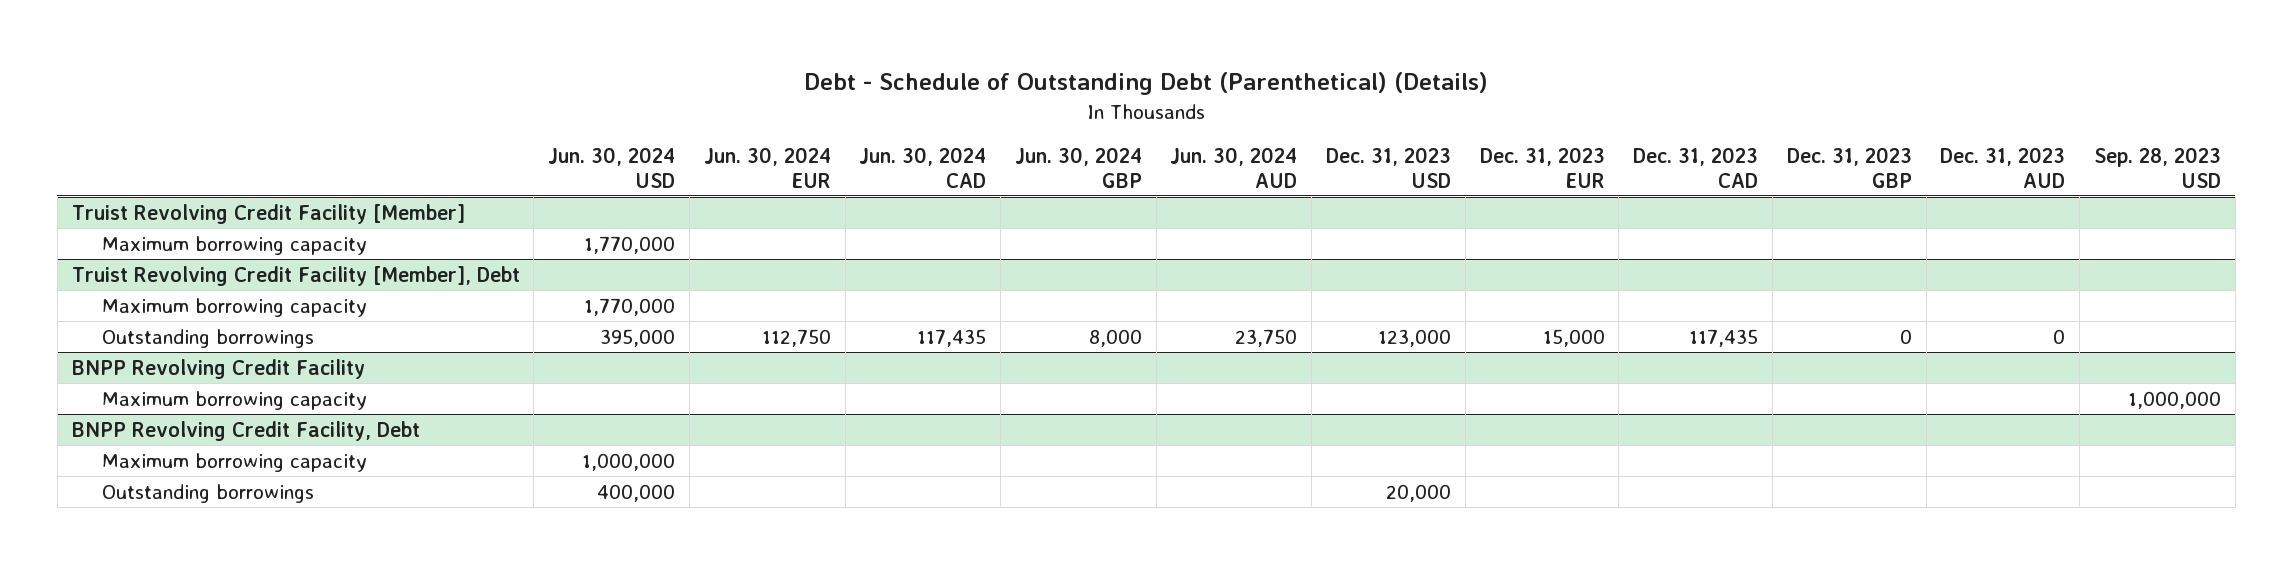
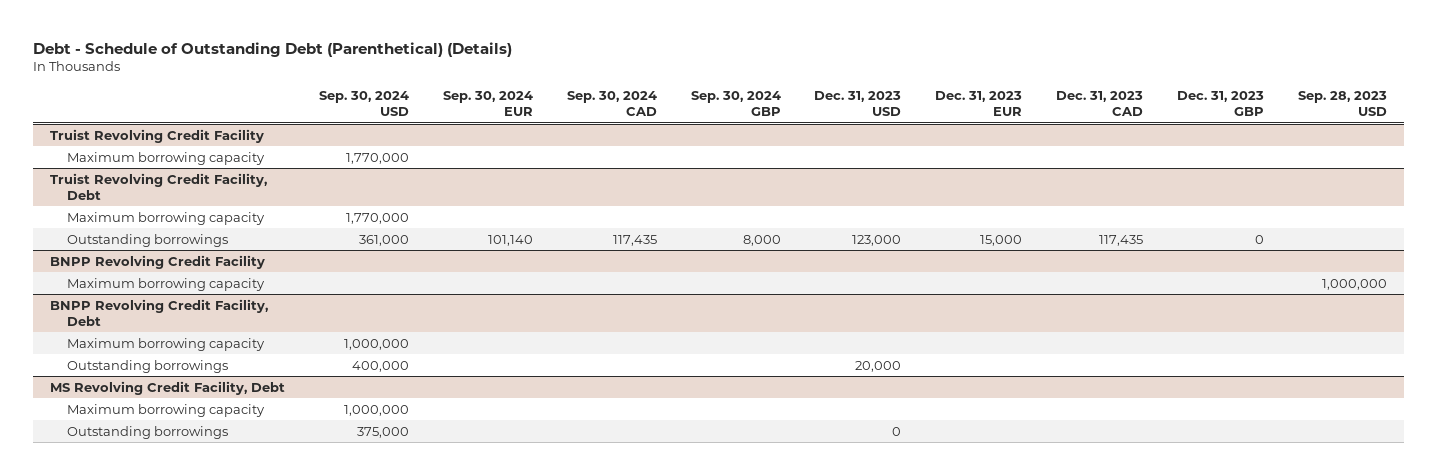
- | Jun. 30, 2024 USD | Jun. 30, 2024 EUR | Jun. 30, 2024 CAD | Jun. 30, 2024 GBP | Jun. 30, 2024 AUD | Dec. 31, 2023 USD | Dec. 31, 2023 EUR | Dec. 31, 2023 CAD | Dec. 31, 2023 GBP | Dec. 31, 2023 AUD | Sep. 28, 2023 USD
+ | Sep. 30, 2024 USD | Sep. 30, 2024 EUR | Sep. 30, 2024 CAD | Sep. 30, 2024 GBP | Dec. 31, 2023 USD | Dec. 31, 2023 EUR | Dec. 31, 2023 CAD | Dec. 31, 2023 GBP | Sep. 28, 2023 USD
- Truist Revolving Credit Facility [Member]
+ Truist Revolving Credit Facility
- Truist Revolving Credit Facility [Member], Debt
+ Truist Revolving Credit Facility, Debt
+ MS Revolving Credit Facility, Debt
+ Maximum borrowing capacity | 1,000,000 | | | | | | | |
+ Outstanding borrowings | 375,000 | | | | 0 | | | |

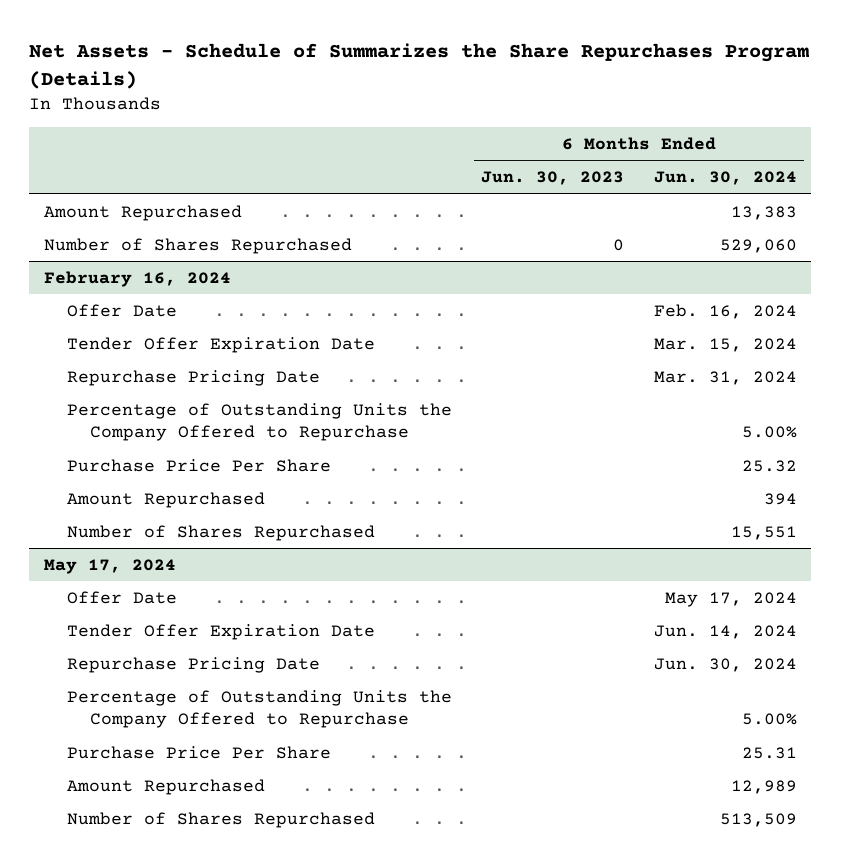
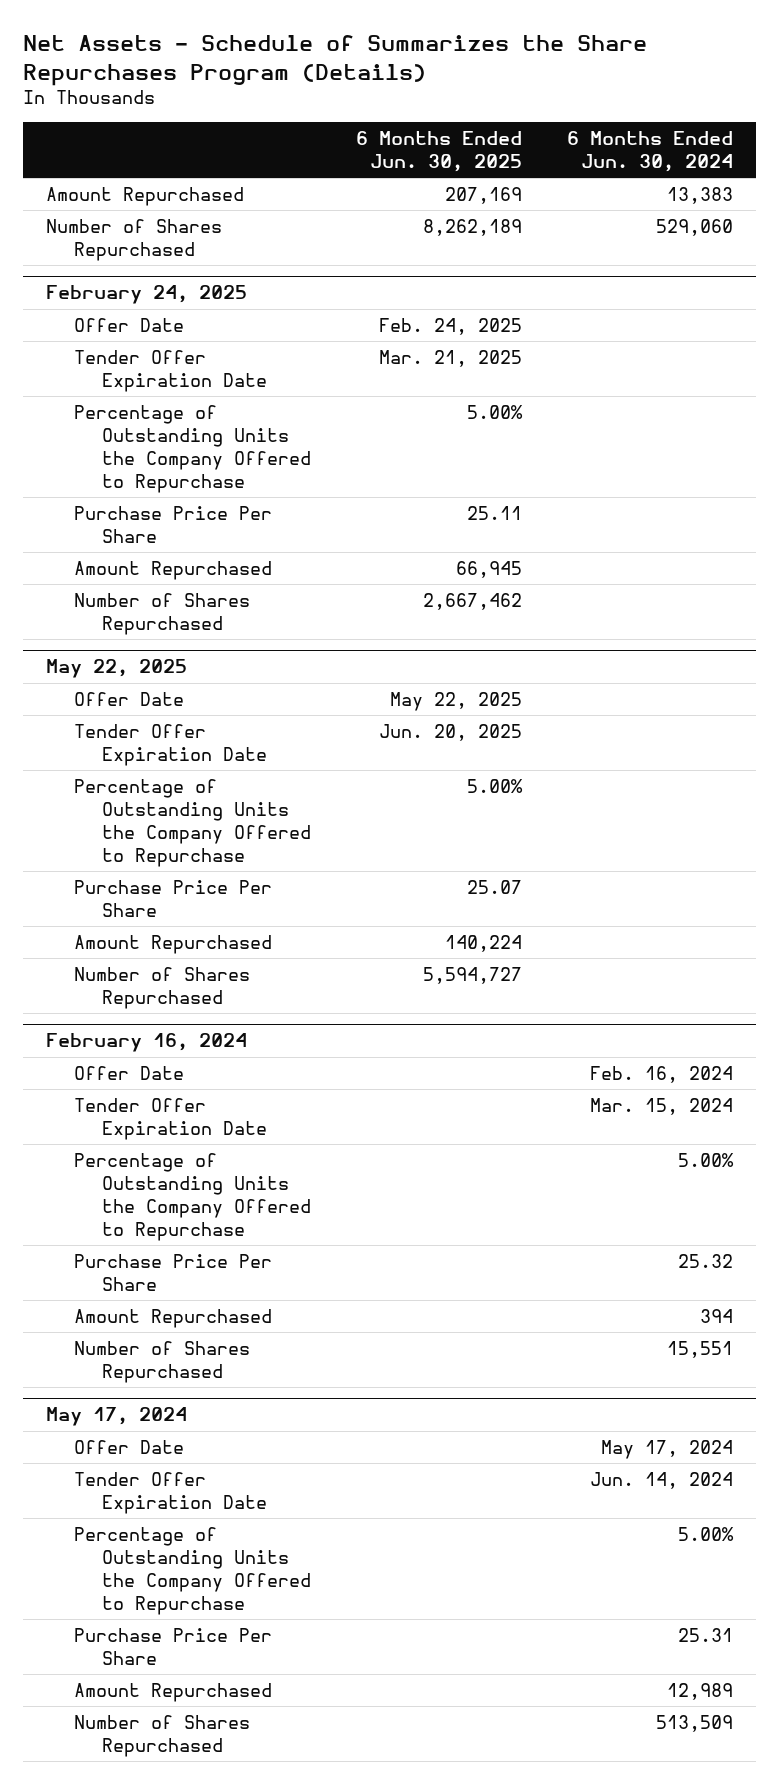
- | 6 Months Ended Jun. 30, 2023 | 6 Months Ended Jun. 30, 2024
+ | 6 Months Ended Jun. 30, 2025 | 6 Months Ended Jun. 30, 2024
+ February 24, 2025
+ Offer Date | Feb. 24, 2025 |
+ Tender Offer Expiration Date | Mar. 21, 2025 |
+ Percentage of Outstanding Units the Company Offered to Repurchase | 5.00% |
+ Purchase Price Per Share | 25.11 |
+ Amount Repurchased | 66,945 |
+ Number of Shares Repurchased | 2,667,462 |
+ May 22, 2025
+ Offer Date | May 22, 2025 |
+ Tender Offer Expiration Date | Jun. 20, 2025 |
+ Percentage of Outstanding Units the Company Offered to Repurchase | 5.00% |
+ Purchase Price Per Share | 25.07 |
+ Amount Repurchased | 140,224 |
+ Number of Shares Repurchased | 5,594,727 |
@ February 16, 2024
- Repurchase Pricing Date | | Mar. 31, 2024
@ May 17, 2024
- Repurchase Pricing Date | | Jun. 30, 2024

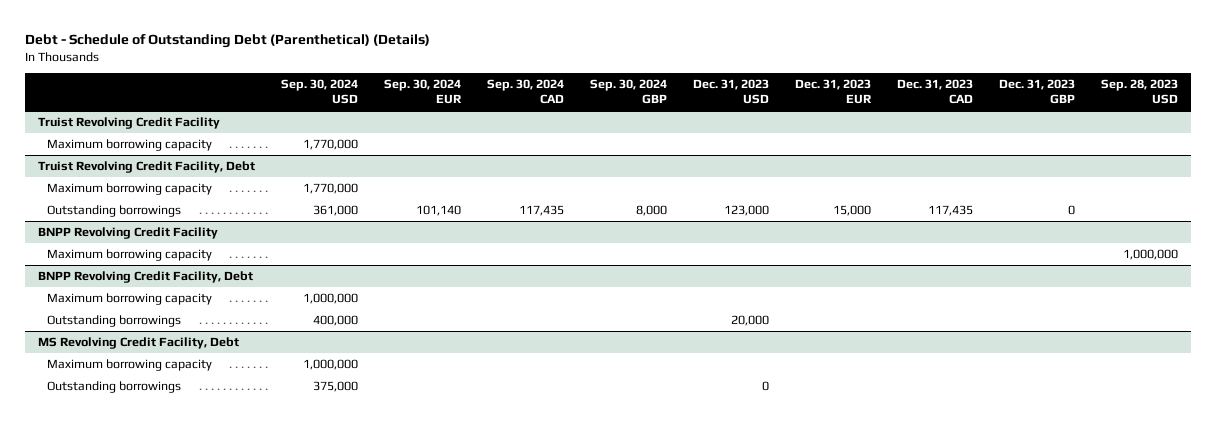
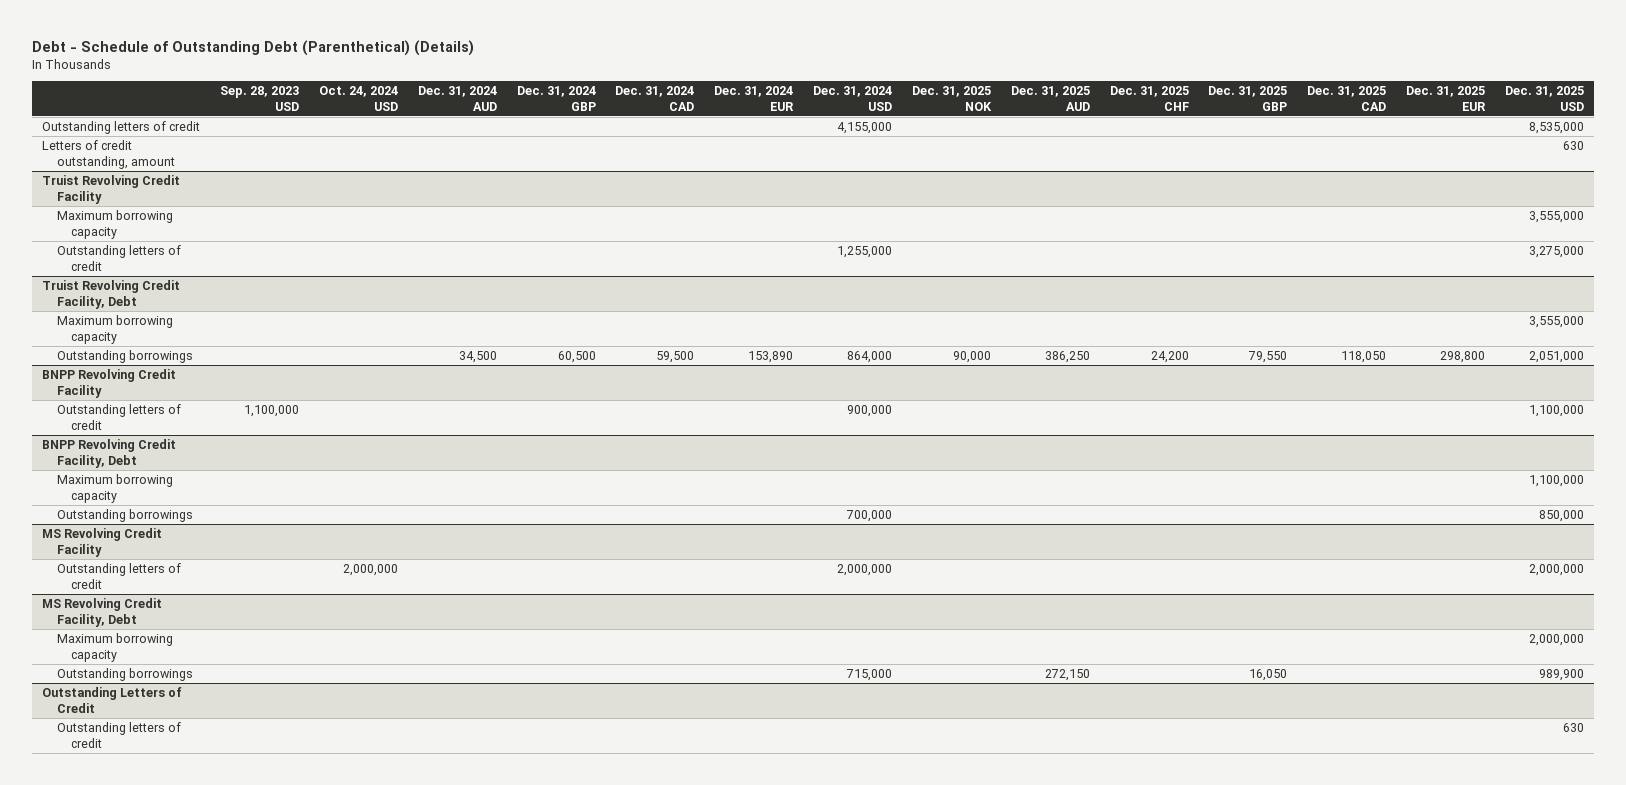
- | Sep. 30, 2024 USD | Sep. 30, 2024 EUR | Sep. 30, 2024 CAD | Sep. 30, 2024 GBP | Dec. 31, 2023 USD | Dec. 31, 2023 EUR | Dec. 31, 2023 CAD | Dec. 31, 2023 GBP | Sep. 28, 2023 USD
+ | Sep. 28, 2023 USD | Oct. 24, 2024 USD | Dec. 31, 2024 AUD | Dec. 31, 2024 GBP | Dec. 31, 2024 CAD | Dec. 31, 2024 EUR | Dec. 31, 2024 USD | Dec. 31, 2025 NOK | Dec. 31, 2025 AUD | Dec. 31, 2025 CHF | Dec. 31, 2025 GBP | Dec. 31, 2025 CAD | Dec. 31, 2025 EUR | Dec. 31, 2025 USD
+ Outstanding letters of credit | | | | | | | 4,155,000 | | | | | | | 8,535,000
+ Letters of credit outstanding, amount | | | | | | | | | | | | | | 630
@ Truist Revolving Credit Facility
+ Outstanding letters of credit | | | | | | | 1,255,000 | | | | | | | 3,275,000
@ BNPP Revolving Credit Facility
- Maximum borrowing capacity | | | | | | | | | 1,000,000
+ Outstanding letters of credit | 1,100,000 | | | | | | 900,000 | | | | | | | 1,100,000
+ MS Revolving Credit Facility
+ Outstanding letters of credit | | 2,000,000 | | | | | 2,000,000 | | | | | | | 2,000,000
+ Outstanding Letters of Credit
+ Outstanding letters of credit | | | | | | | | | | | | | | 630

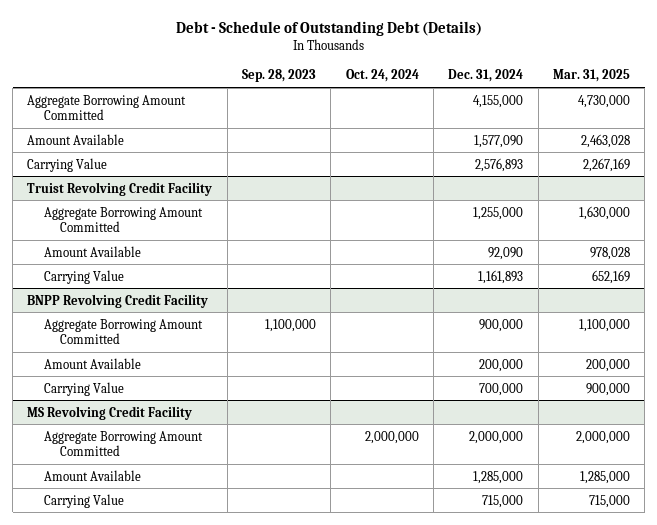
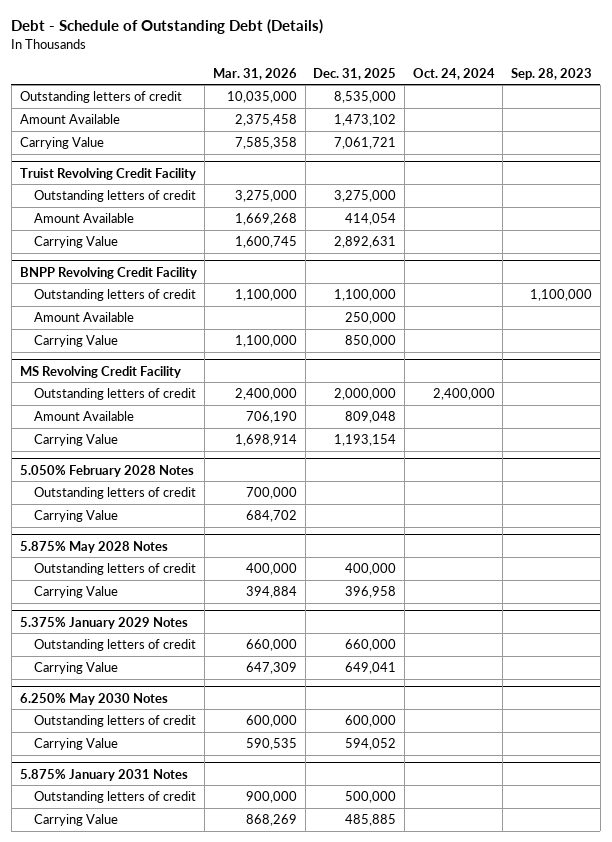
- | Sep. 28, 2023 | Oct. 24, 2024 | Dec. 31, 2024 | Mar. 31, 2025
+ | Mar. 31, 2026 | Dec. 31, 2025 | Oct. 24, 2024 | Sep. 28, 2023
- Aggregate Borrowing Amount Committed | | | 4,155,000 | 4,730,000
+ Outstanding letters of credit | 10,035,000 | 8,535,000 | |
@ Truist Revolving Credit Facility
- Aggregate Borrowing Amount Committed | | | 1,255,000 | 1,630,000
+ Outstanding letters of credit | 3,275,000 | 3,275,000 | |
@ BNPP Revolving Credit Facility
- Aggregate Borrowing Amount Committed | 1,100,000 | | 900,000 | 1,100,000
+ Outstanding letters of credit | 1,100,000 | 1,100,000 | | 1,100,000
@ MS Revolving Credit Facility
- Aggregate Borrowing Amount Committed | | 2,000,000 | 2,000,000 | 2,000,000
+ Outstanding letters of credit | 2,400,000 | 2,000,000 | 2,400,000 |
+ 5.050% February 2028 Notes
+ Outstanding letters of credit | 700,000 | | |
+ Carrying Value | 684,702 | | |
+ 5.875% May 2028 Notes
+ Outstanding letters of credit | 400,000 | 400,000 | |
+ Carrying Value | 394,884 | 396,958 | |
+ 5.375% January 2029 Notes
+ Outstanding letters of credit | 660,000 | 660,000 | |
+ Carrying Value | 647,309 | 649,041 | |
+ 6.250% May 2030 Notes
+ Outstanding letters of credit | 600,000 | 600,000 | |
+ Carrying Value | 590,535 | 594,052 | |
+ 5.875% January 2031 Notes
+ Outstanding letters of credit | 900,000 | 500,000 | |
+ Carrying Value | 868,269 | 485,885 | |

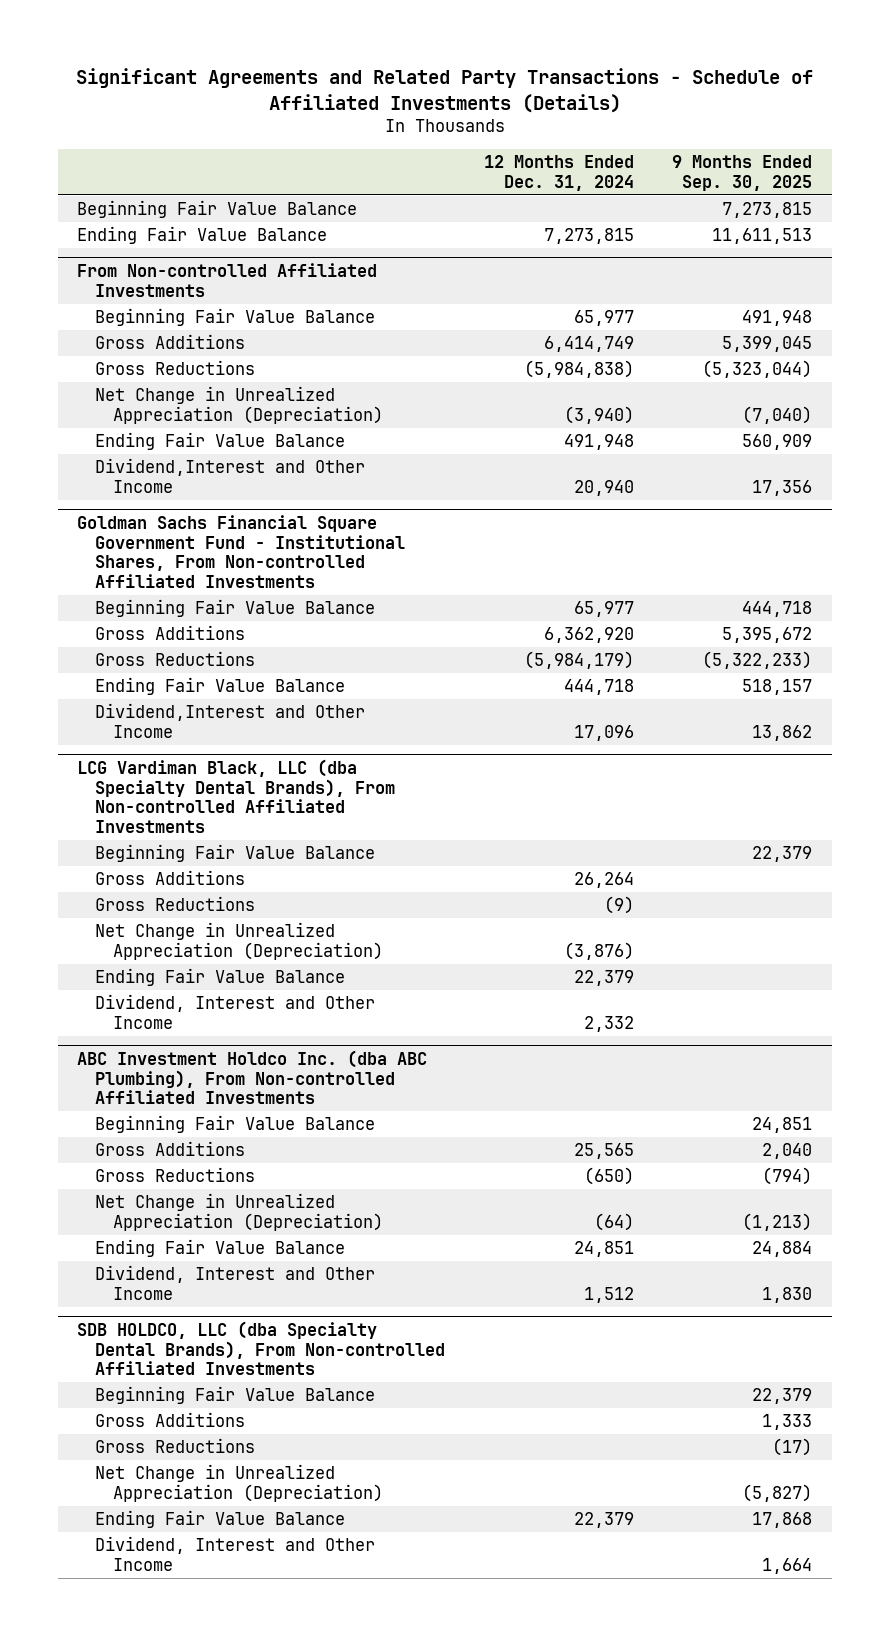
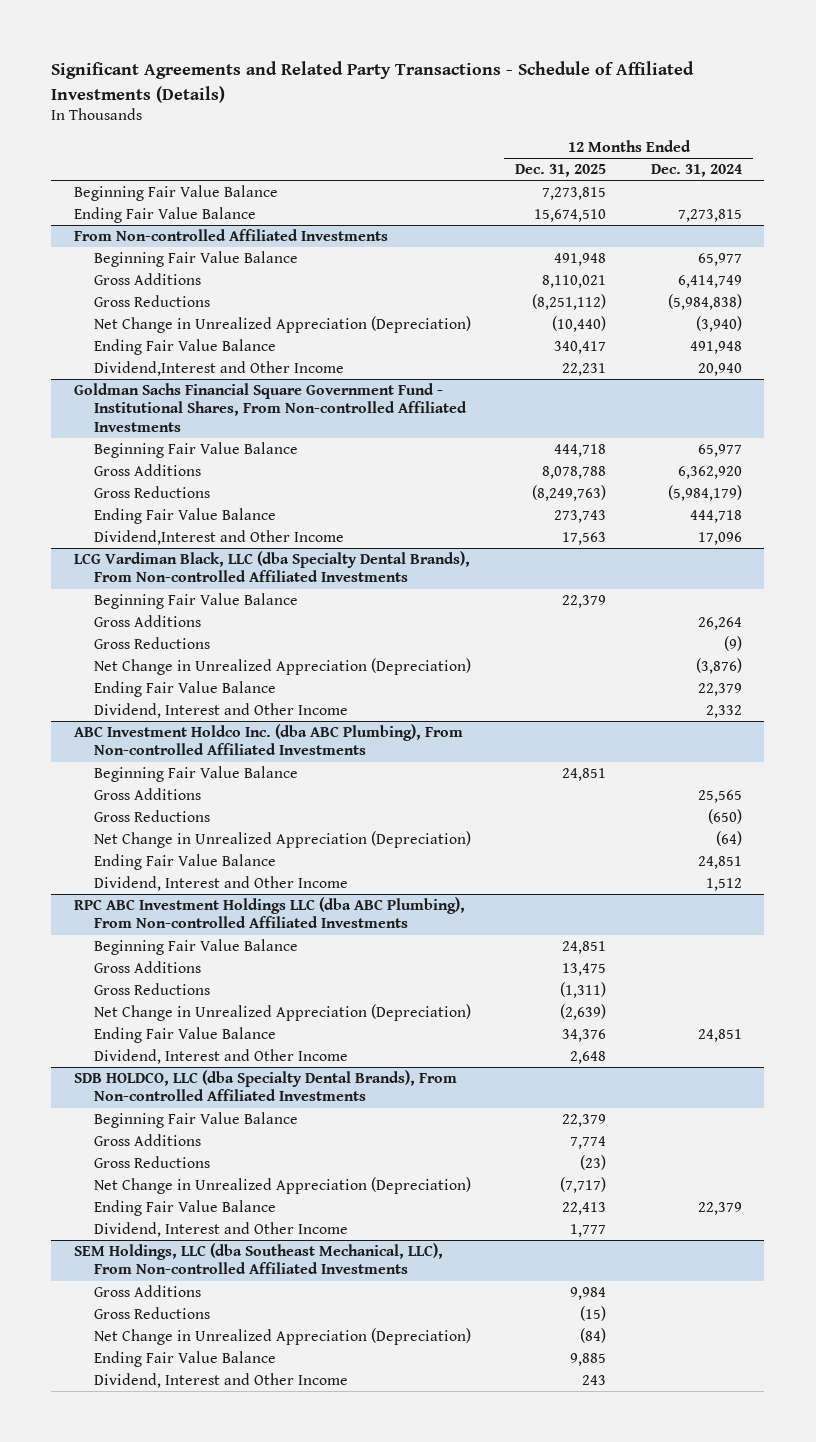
- | 12 Months Ended Dec. 31, 2024 | 9 Months Ended Sep. 30, 2025
+ | 12 Months Ended Dec. 31, 2025 | 12 Months Ended Dec. 31, 2024
+ RPC ABC Investment Holdings LLC (dba ABC Plumbing), From Non-controlled Affiliated Investments
+ Beginning Fair Value Balance | 24,851 |
+ Gross Additions | 13,475 |
+ Gross Reductions | (1,311) |
+ Net Change in Unrealized Appreciation (Depreciation) | (2,639) |
+ Ending Fair Value Balance | 34,376 | 24,851
+ Dividend, Interest and Other Income | 2,648 |
+ SEM Holdings, LLC (dba Southeast Mechanical, LLC), From Non-controlled Affiliated Investments
+ Gross Additions | 9,984 |
+ Gross Reductions | (15) |
+ Net Change in Unrealized Appreciation (Depreciation) | (84) |
+ Ending Fair Value Balance | 9,885 |
+ Dividend, Interest and Other Income | 243 |

